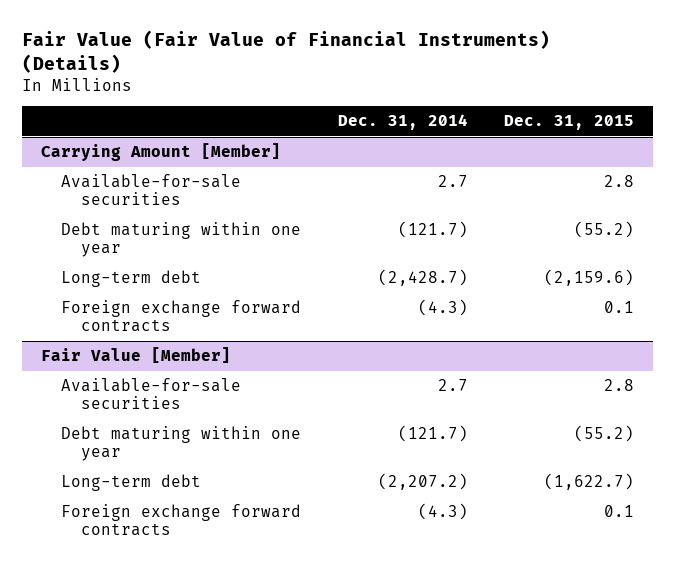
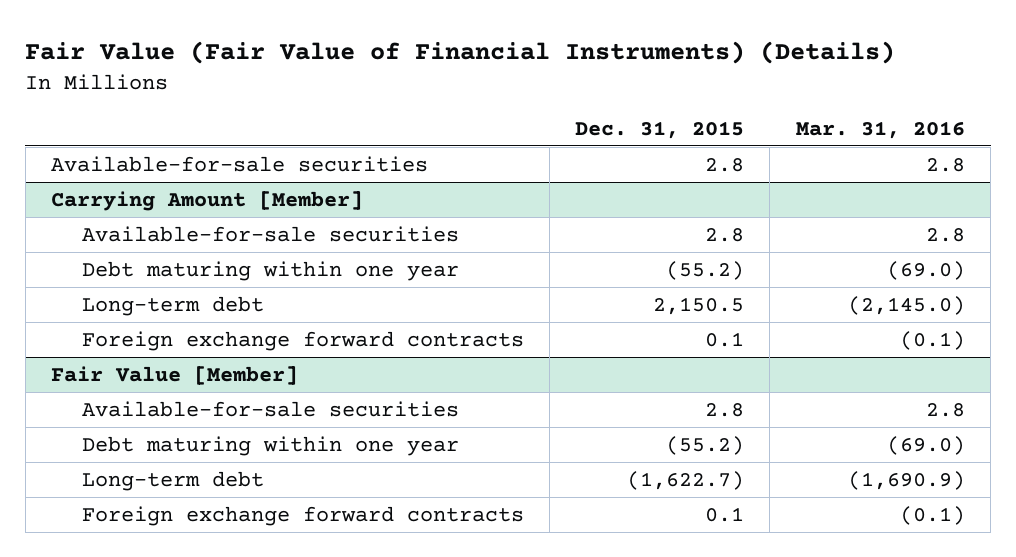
- | Dec. 31, 2014 | Dec. 31, 2015
+ | Dec. 31, 2015 | Mar. 31, 2016
+ Available-for-sale securities | 2.8 | 2.8
@ Carrying Amount [Member]
- Long-term debt | (2,428.7) | (2,159.6)
+ Long-term debt | 2,150.5 | (2,145.0)

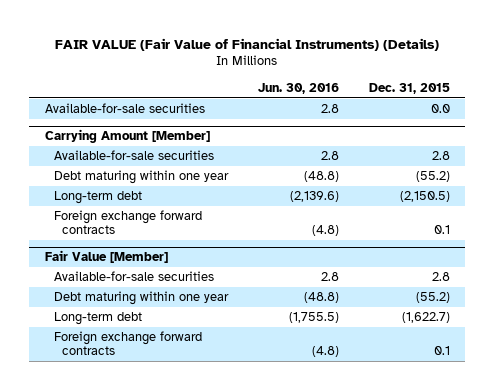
- Fair Value (Fair Value of Financial Instruments) (Details)
+ FAIR VALUE (Fair Value of Financial Instruments) (Details)
- | Dec. 31, 2015 | Mar. 31, 2016
+ | Jun. 30, 2016 | Dec. 31, 2015
- Available-for-sale securities | 2.8 | 2.8
+ Available-for-sale securities | 2.8 | 0.0
@ Carrying Amount [Member]
- Long-term debt | 2,150.5 | (2,145.0)
+ Long-term debt | (2,139.6) | (2,150.5)

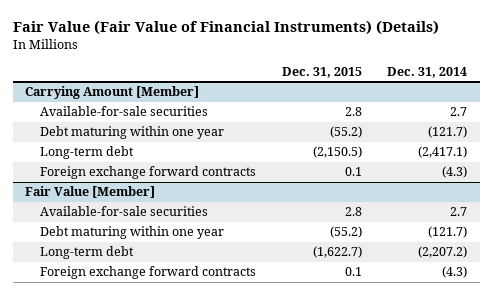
- FAIR VALUE (Fair Value of Financial Instruments) (Details)
+ Fair Value (Fair Value of Financial Instruments) (Details)
- | Jun. 30, 2016 | Dec. 31, 2015
+ | Dec. 31, 2015 | Dec. 31, 2014
- Available-for-sale securities | 2.8 | 0.0

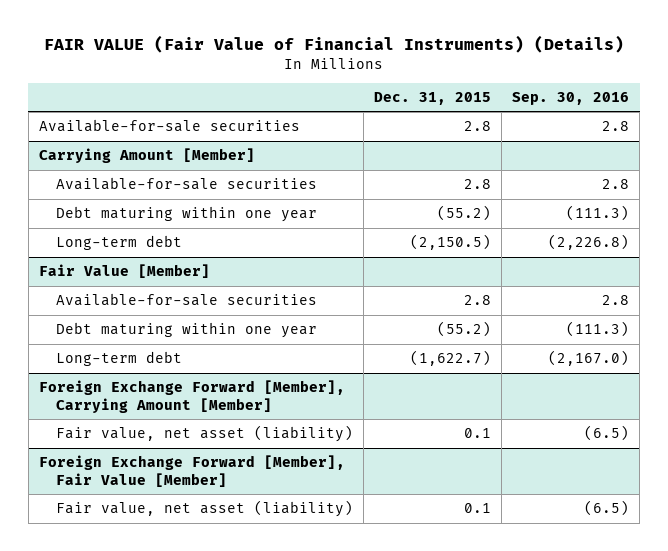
- Fair Value (Fair Value of Financial Instruments) (Details)
+ FAIR VALUE (Fair Value of Financial Instruments) (Details)
- | Dec. 31, 2015 | Dec. 31, 2014
+ | Dec. 31, 2015 | Sep. 30, 2016
+ Available-for-sale securities | 2.8 | 2.8
@ Carrying Amount [Member]
- Foreign exchange forward contracts | 0.1 | (4.3)
@ Fair Value [Member]
- Foreign exchange forward contracts | 0.1 | (4.3)
+ Foreign Exchange Forward [Member], Carrying Amount [Member]
+ Fair value, net asset (liability) | 0.1 | (6.5)
+ Foreign Exchange Forward [Member], Fair Value [Member]
+ Fair value, net asset (liability) | 0.1 | (6.5)

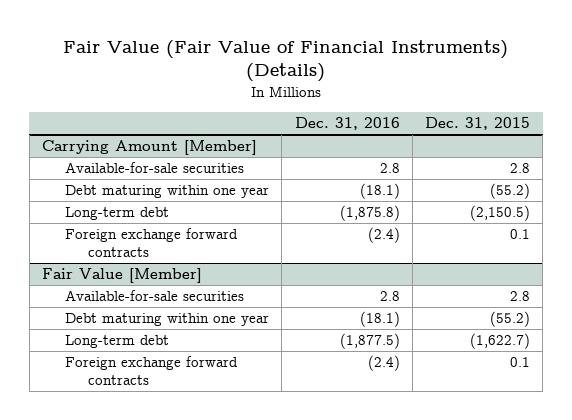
- FAIR VALUE (Fair Value of Financial Instruments) (Details)
+ Fair Value (Fair Value of Financial Instruments) (Details)
- | Dec. 31, 2015 | Sep. 30, 2016
+ | Dec. 31, 2016 | Dec. 31, 2015
- Available-for-sale securities | 2.8 | 2.8
@ Carrying Amount [Member]
+ Foreign exchange forward contracts | (2.4) | 0.1
- Foreign Exchange Forward [Member], Carrying Amount [Member]
- Fair value, net asset (liability) | 0.1 | (6.5)
- Foreign Exchange Forward [Member], Fair Value [Member]
- Fair value, net asset (liability) | 0.1 | (6.5)
@ Fair Value [Member]
+ Foreign exchange forward contracts | (2.4) | 0.1

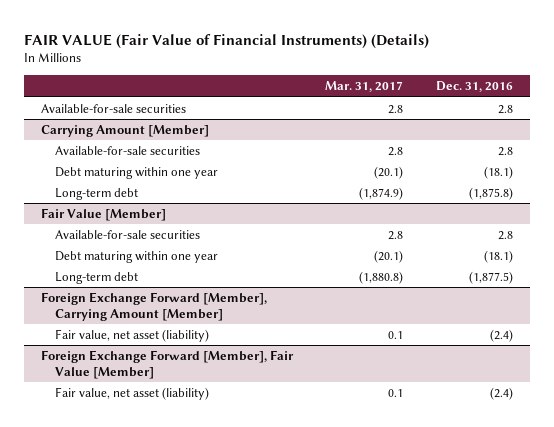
- Fair Value (Fair Value of Financial Instruments) (Details)
+ FAIR VALUE (Fair Value of Financial Instruments) (Details)
- | Dec. 31, 2016 | Dec. 31, 2015
+ | Mar. 31, 2017 | Dec. 31, 2016
+ Available-for-sale securities | 2.8 | 2.8
@ Carrying Amount [Member]
- Foreign exchange forward contracts | (2.4) | 0.1
@ Fair Value [Member]
- Foreign exchange forward contracts | (2.4) | 0.1
+ Foreign Exchange Forward [Member], Carrying Amount [Member]
+ Fair value, net asset (liability) | 0.1 | (2.4)
+ Foreign Exchange Forward [Member], Fair Value [Member]
+ Fair value, net asset (liability) | 0.1 | (2.4)

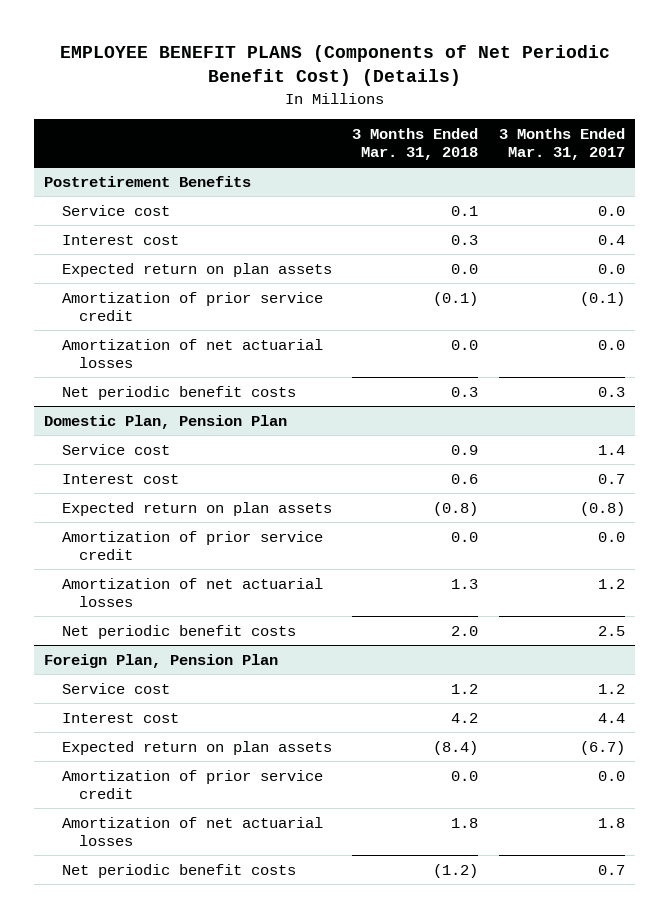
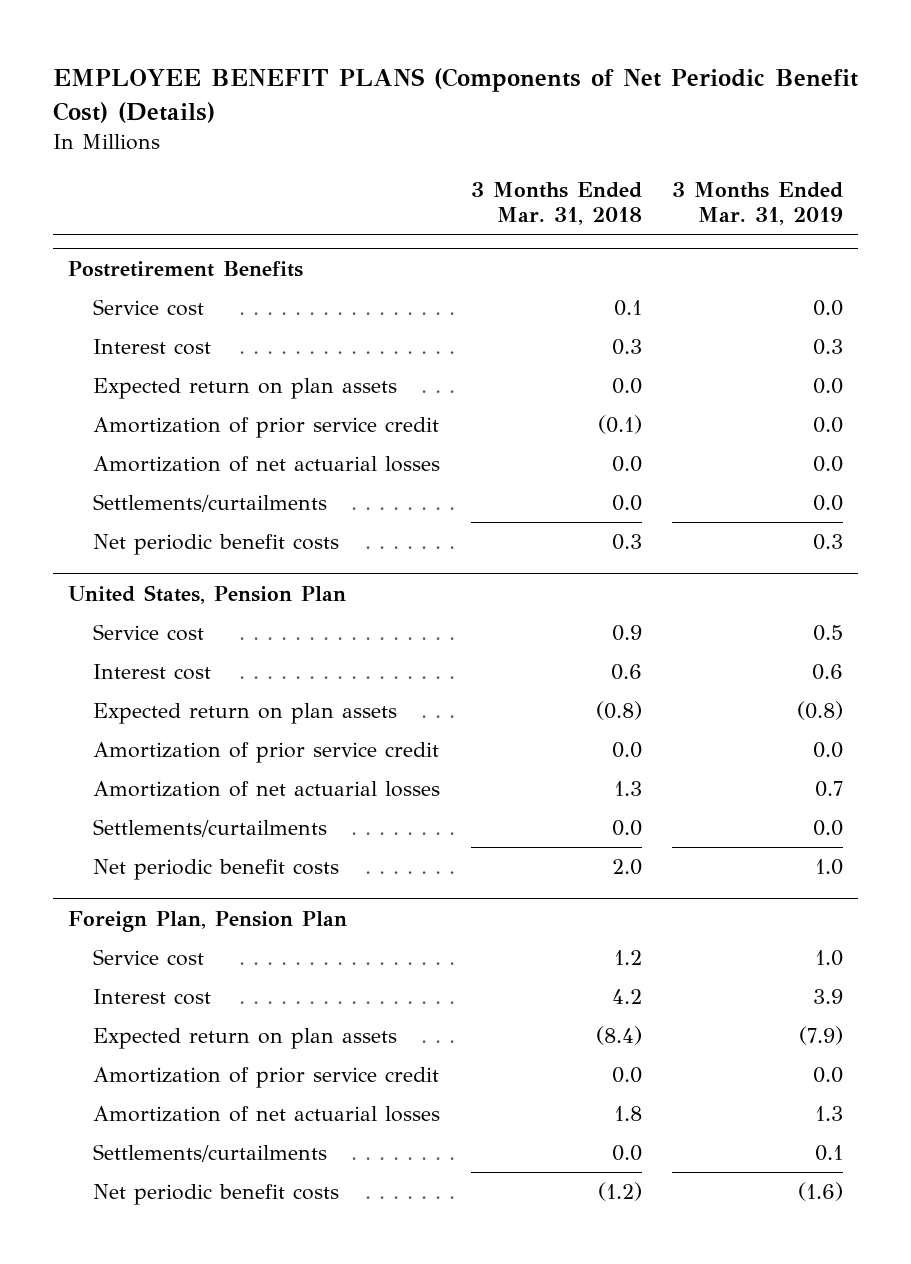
- | 3 Months Ended Mar. 31, 2018 | 3 Months Ended Mar. 31, 2017
+ | 3 Months Ended Mar. 31, 2018 | 3 Months Ended Mar. 31, 2019
@ Postretirement Benefits
+ Settlements/curtailments | 0.0 | 0.0
- Domestic Plan, Pension Plan
+ United States, Pension Plan
+ Settlements/curtailments | 0.0 | 0.0
@ Foreign Plan, Pension Plan
+ Settlements/curtailments | 0.0 | 0.1

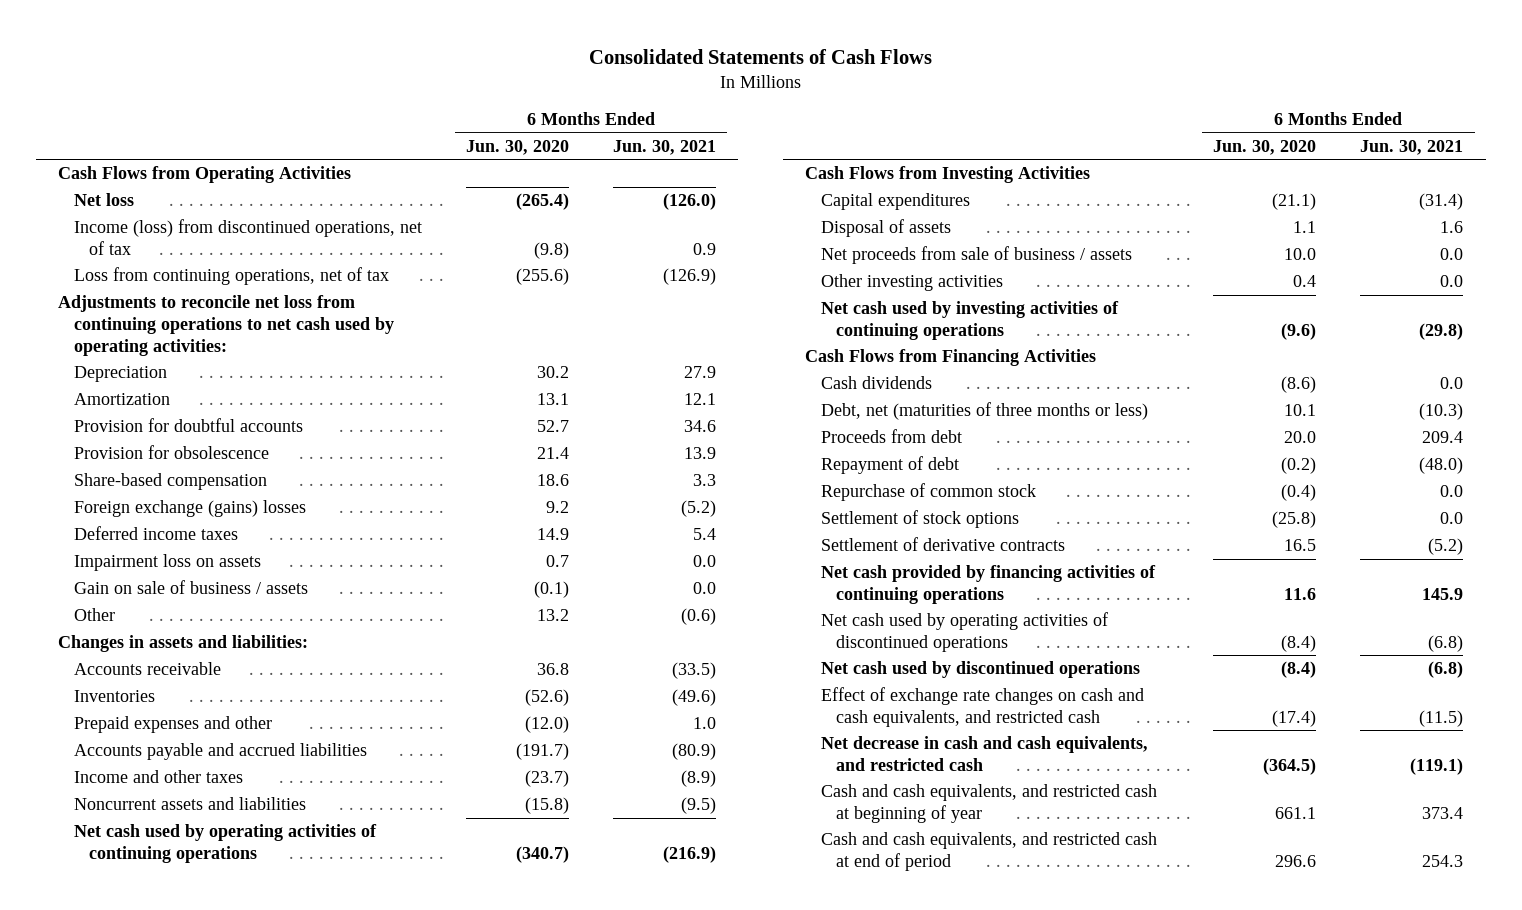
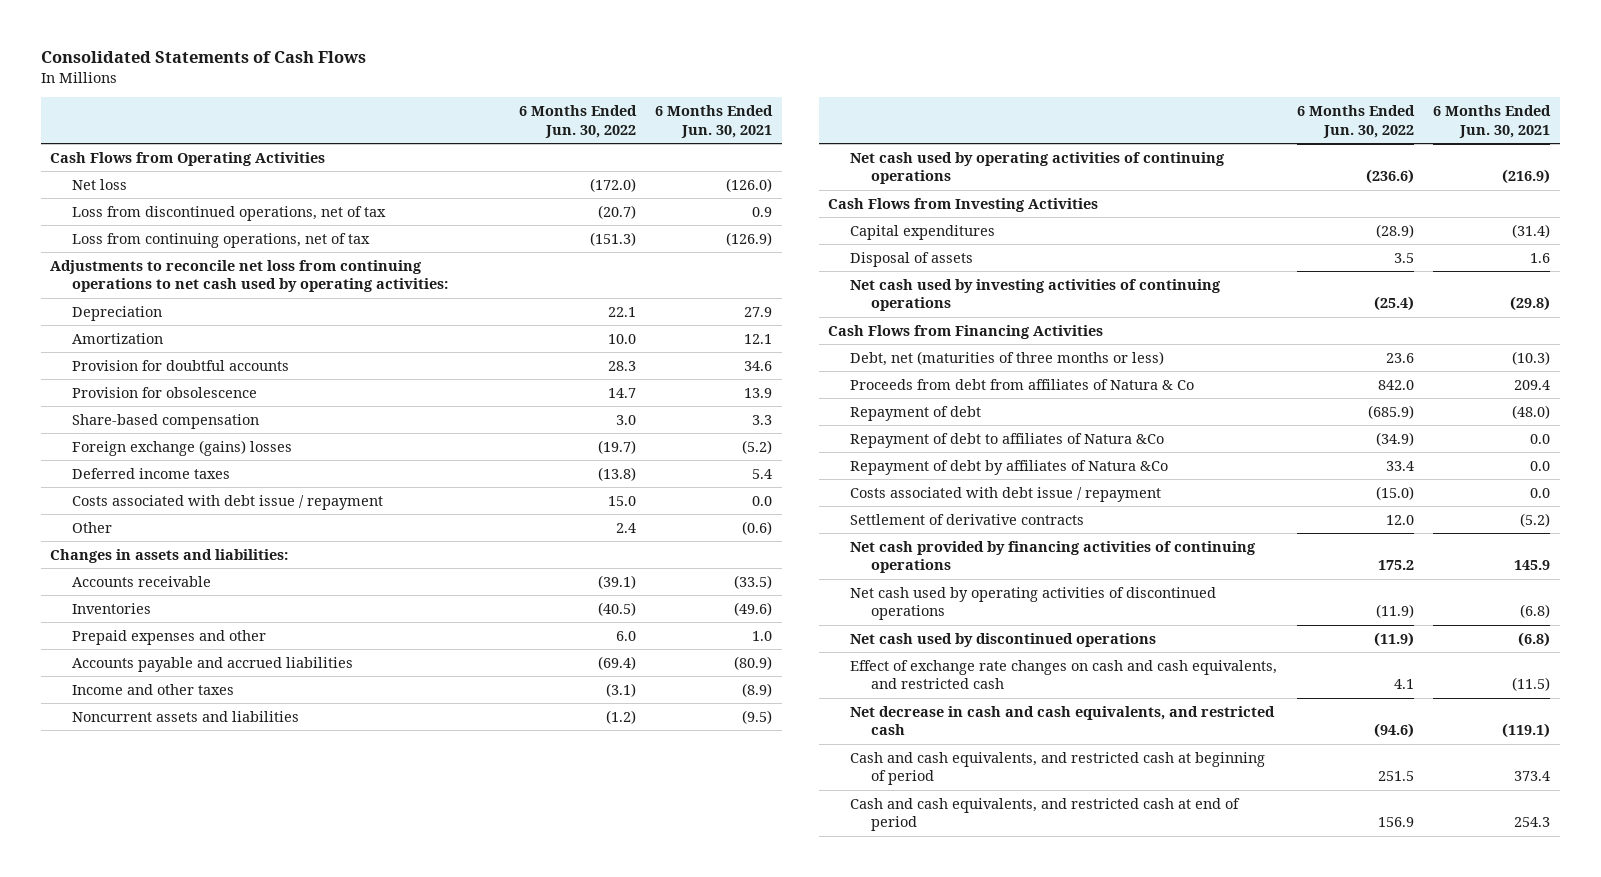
- | 6 Months Ended Jun. 30, 2020 | 6 Months Ended Jun. 30, 2021
+ | 6 Months Ended Jun. 30, 2022 | 6 Months Ended Jun. 30, 2021
- Income (loss) from discontinued operations, net of tax | (9.8) | 0.9
+ Loss from discontinued operations, net of tax | (20.7) | 0.9
- Impairment loss on assets | 0.7 | 0.0
- Gain on sale of business / assets | (0.1) | 0.0
+ Costs associated with debt issue / repayment | 15.0 | 0.0
- Net proceeds from sale of business / assets | 10.0 | 0.0
- Other investing activities | 0.4 | 0.0
- Cash dividends | (8.6) | 0.0
- Proceeds from debt | 20.0 | 209.4
+ Proceeds from debt from affiliates of Natura & Co | 842.0 | 209.4
- Repurchase of common stock | (0.4) | 0.0
- Settlement of stock options | (25.8) | 0.0
+ Repayment of debt to affiliates of Natura &Co | (34.9) | 0.0
+ Repayment of debt by affiliates of Natura &Co | 33.4 | 0.0
+ Costs associated with debt issue / repayment | (15.0) | 0.0
- Cash and cash equivalents, and restricted cash at beginning of year | 661.1 | 373.4
+ Cash and cash equivalents, and restricted cash at beginning of period | 251.5 | 373.4

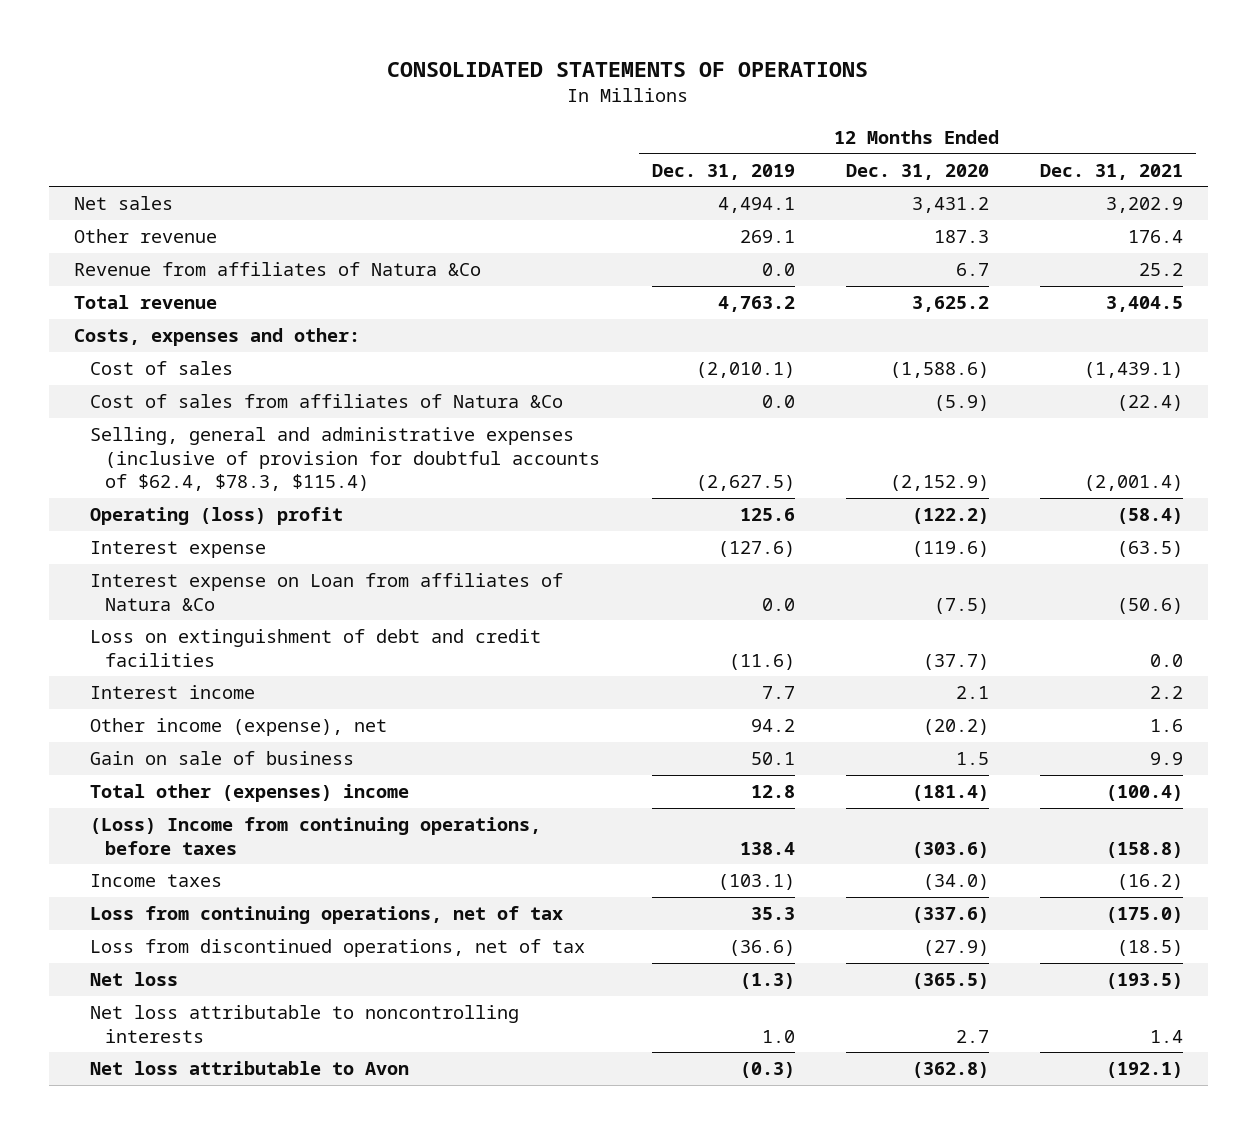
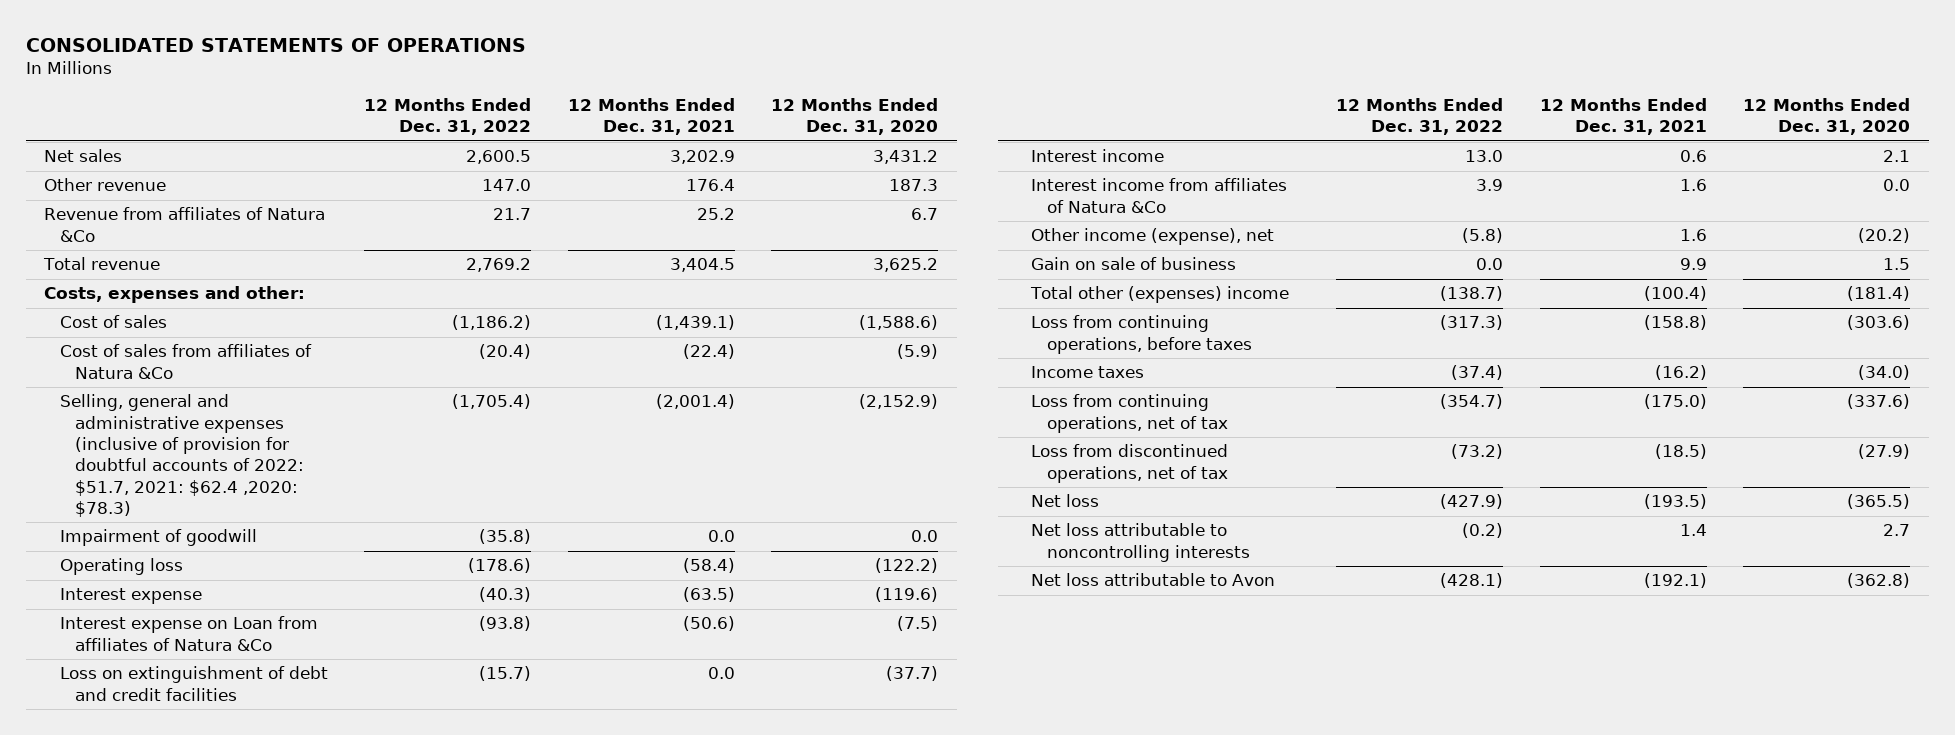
- | 12 Months Ended Dec. 31, 2019 | 12 Months Ended Dec. 31, 2020 | 12 Months Ended Dec. 31, 2021
+ | 12 Months Ended Dec. 31, 2022 | 12 Months Ended Dec. 31, 2021 | 12 Months Ended Dec. 31, 2020
- Selling, general and administrative expenses (inclusive of provision for doubtful accounts of $62.4, $78.3, $115.4) | (2,627.5) | (2,152.9) | (2,001.4)
- Operating (loss) profit | 125.6 | (122.2) | (58.4)
+ Selling, general and administrative expenses (inclusive of provision for doubtful accounts of 2022: $51.7, 2021: $62.4 ,2020: $78.3) | (1,705.4) | (2,001.4) | (2,152.9)
+ Impairment of goodwill | (35.8) | 0.0 | 0.0
+ Operating loss | (178.6) | (58.4) | (122.2)
- Interest income | 7.7 | 2.1 | 2.2
+ Interest income | 13.0 | 0.6 | 2.1
+ Interest income from affiliates of Natura &Co | 3.9 | 1.6 | 0.0
- (Loss) Income from continuing operations, before taxes | 138.4 | (303.6) | (158.8)
+ Loss from continuing operations, before taxes | (317.3) | (158.8) | (303.6)

